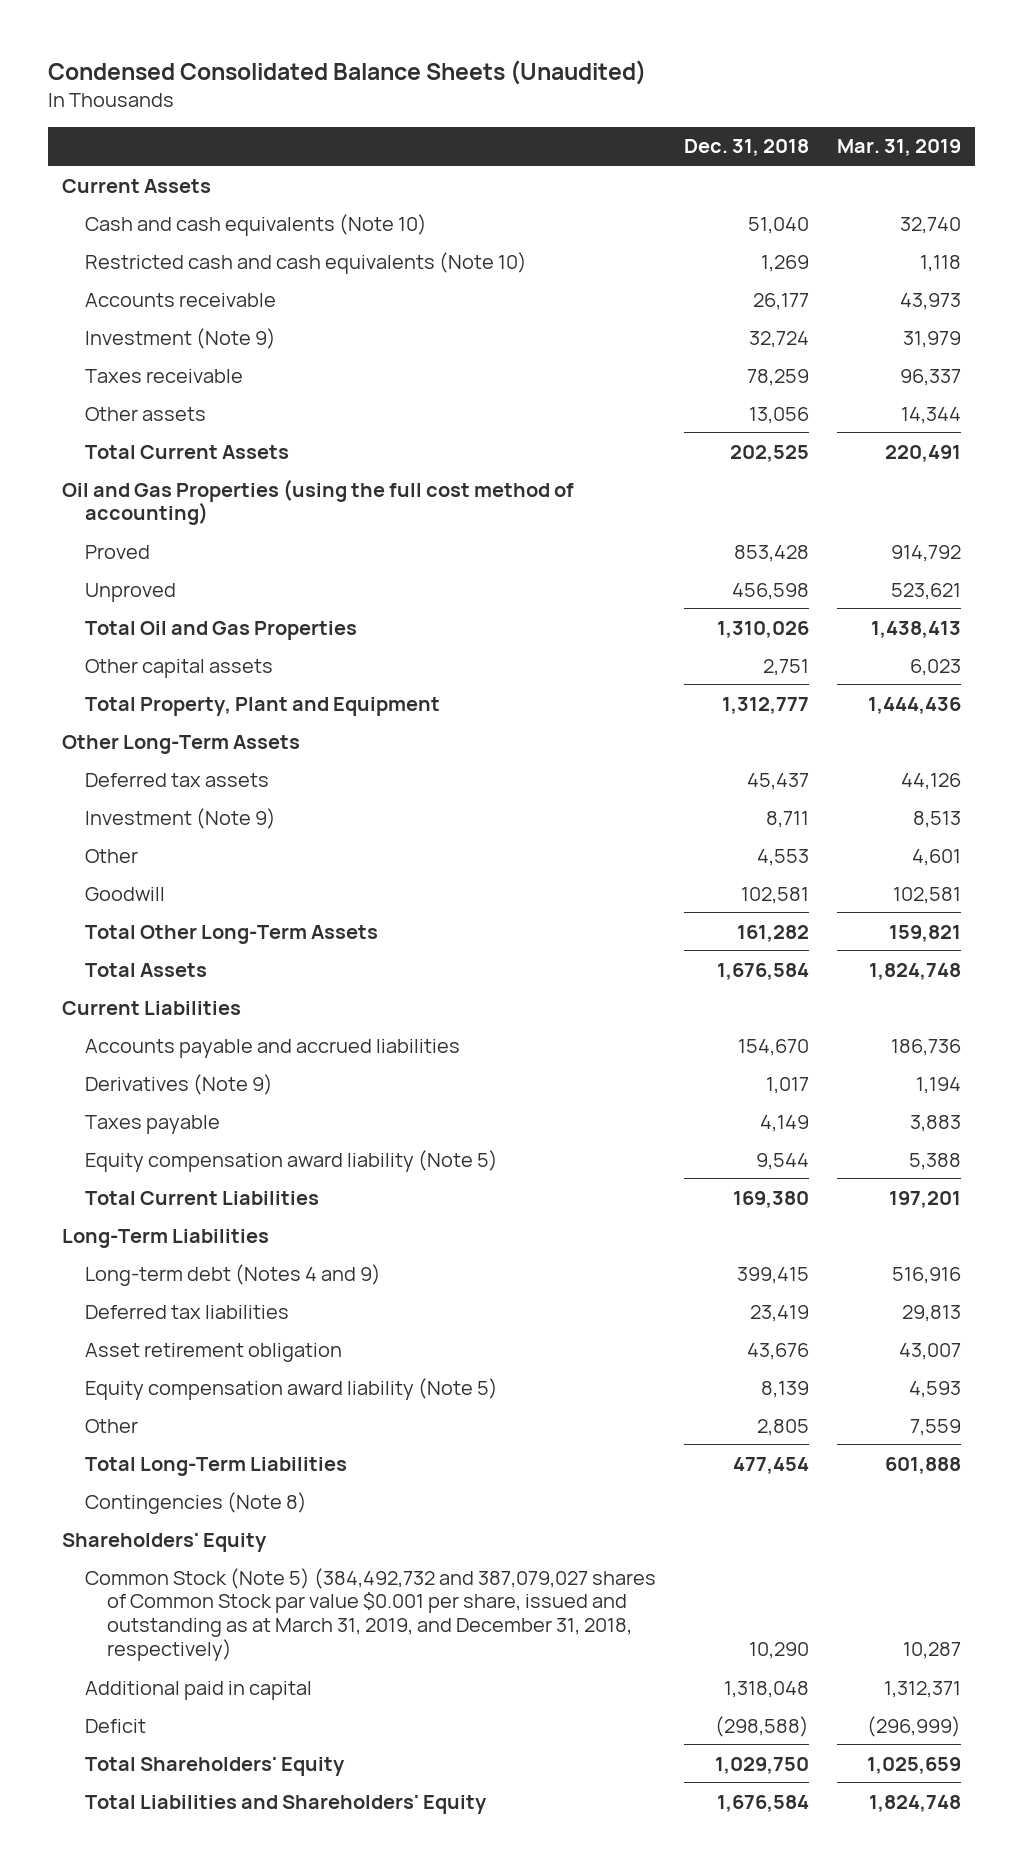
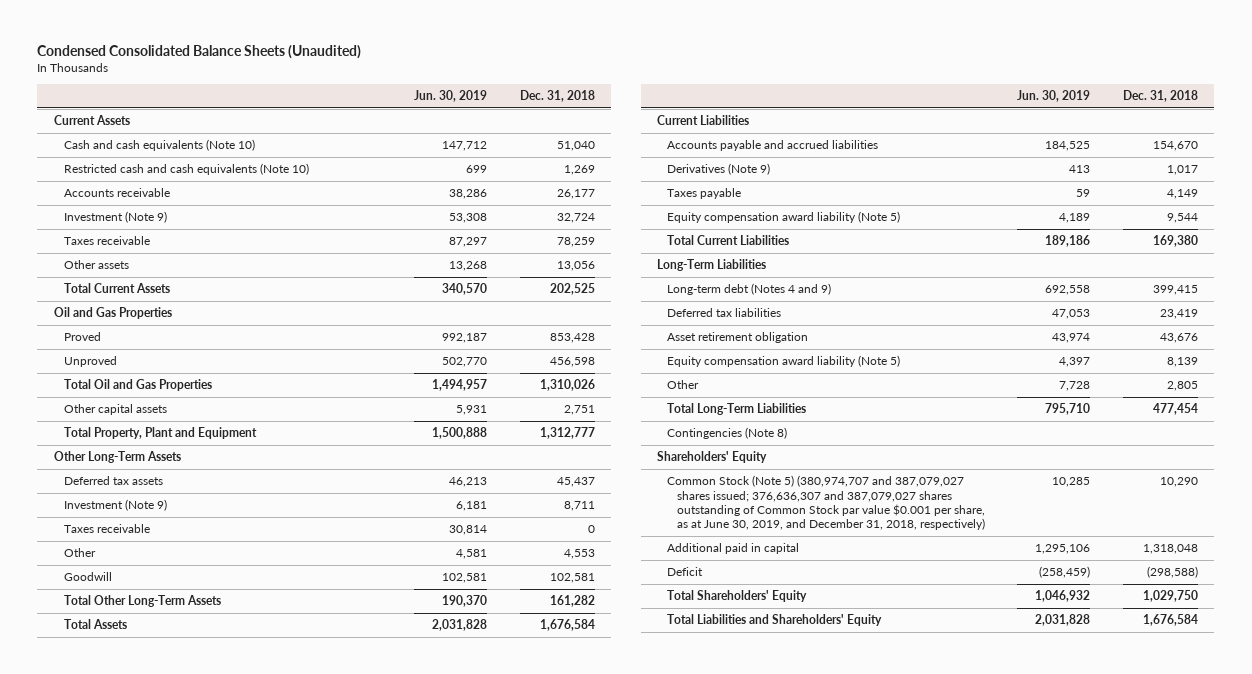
- | Dec. 31, 2018 | Mar. 31, 2019
+ | Jun. 30, 2019 | Dec. 31, 2018
- Oil and Gas Properties (using the full cost method of accounting)
+ Oil and Gas Properties
+ Taxes receivable | 30,814 | 0
- Common Stock (Note 5) (384,492,732 and 387,079,027 shares of Common Stock par value $0.001 per share, issued and outstanding as at March 31, 2019, and December 31, 2018, respectively) | 10,290 | 10,287
+ Common Stock (Note 5) (380,974,707 and 387,079,027 shares issued; 376,636,307 and 387,079,027 shares outstanding of Common Stock par value $0.001 per share, as at June 30, 2019, and December 31, 2018, respectively) | 10,285 | 10,290

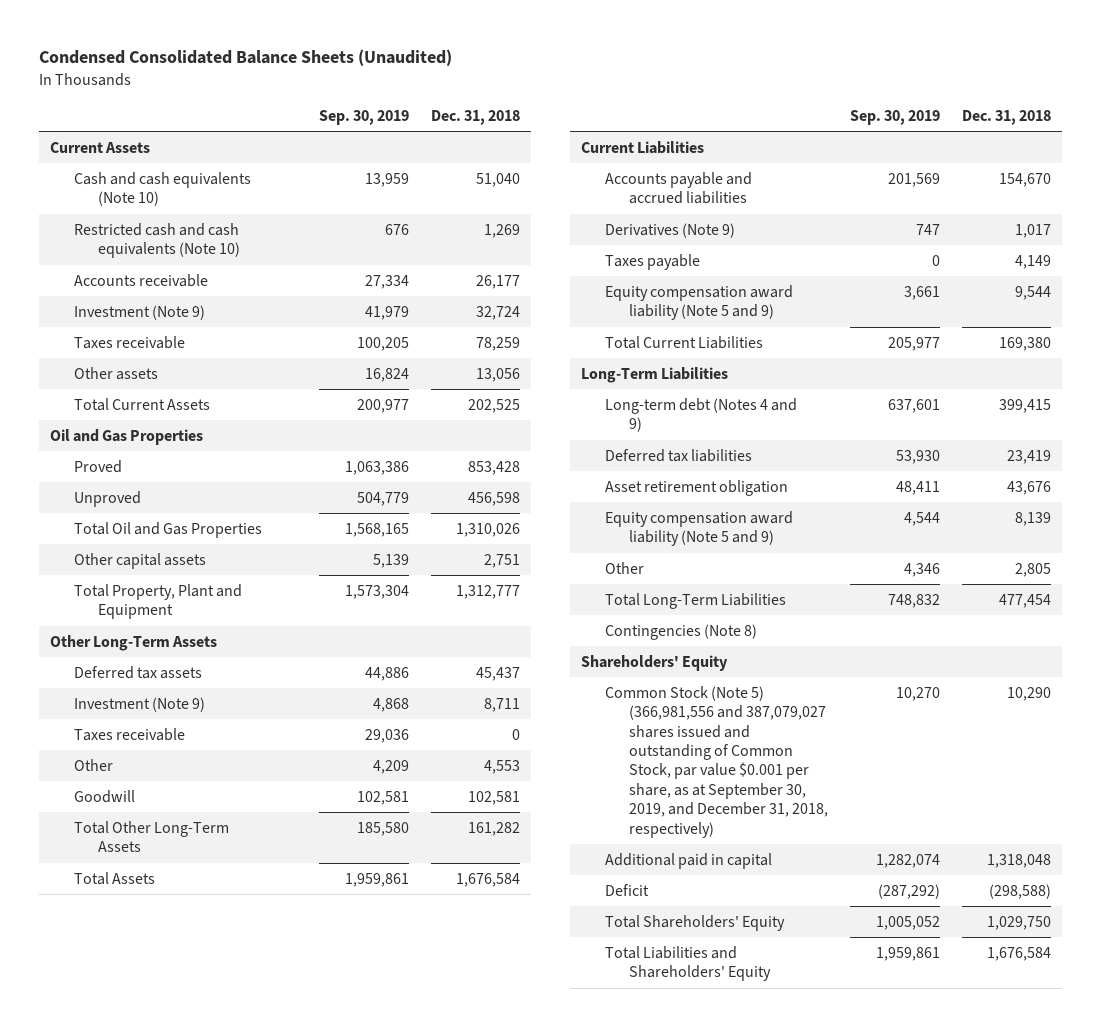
- | Jun. 30, 2019 | Dec. 31, 2018
+ | Sep. 30, 2019 | Dec. 31, 2018
- Equity compensation award liability (Note 5) | 4,189 | 9,544
+ Equity compensation award liability (Note 5 and 9) | 3,661 | 9,544
- Equity compensation award liability (Note 5) | 4,397 | 8,139
+ Equity compensation award liability (Note 5 and 9) | 4,544 | 8,139
- Common Stock (Note 5) (380,974,707 and 387,079,027 shares issued; 376,636,307 and 387,079,027 shares outstanding of Common Stock par value $0.001 per share, as at June 30, 2019, and December 31, 2018, respectively) | 10,285 | 10,290
+ Common Stock (Note 5) (366,981,556 and 387,079,027 shares issued and outstanding of Common Stock, par value $0.001 per share, as at September 30, 2019, and December 31, 2018, respectively) | 10,270 | 10,290

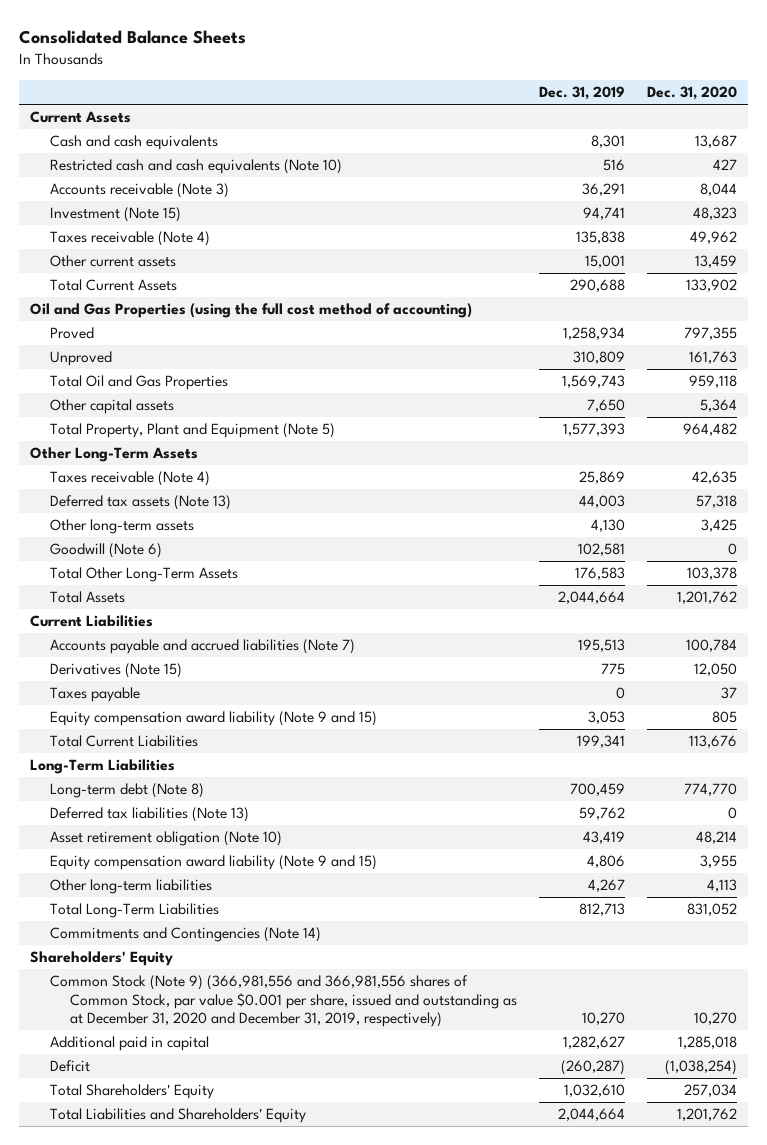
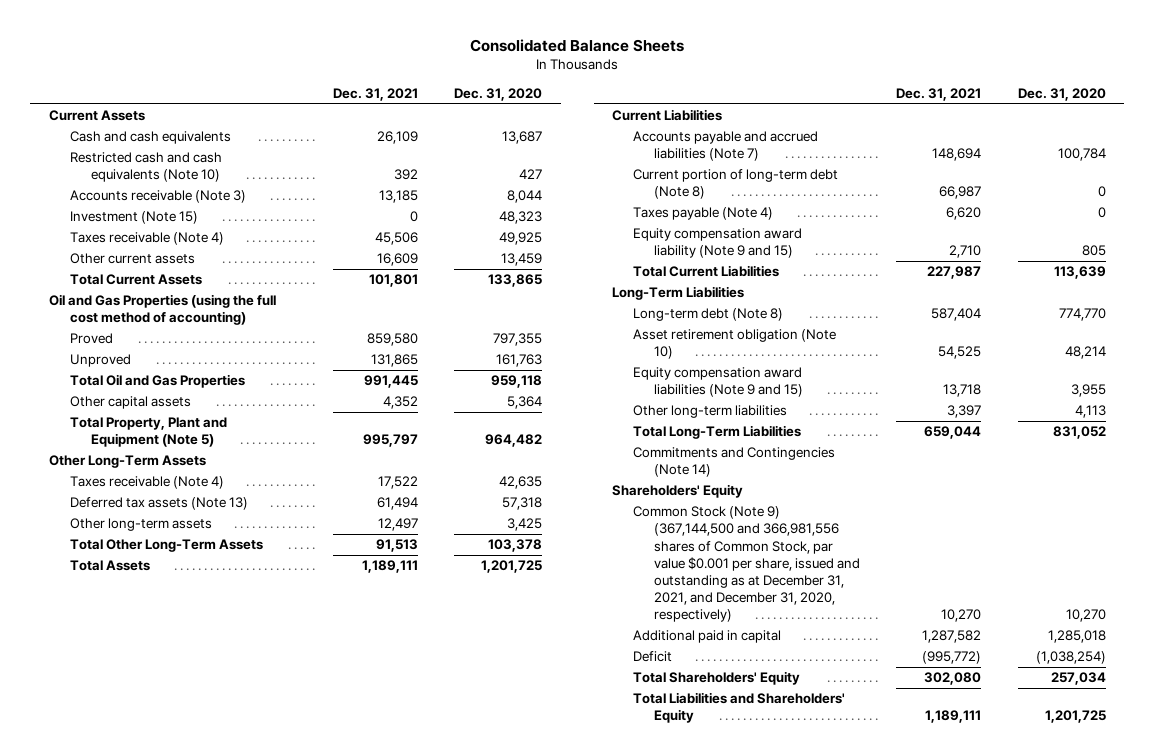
- | Dec. 31, 2019 | Dec. 31, 2020
+ | Dec. 31, 2021 | Dec. 31, 2020
- Taxes receivable (Note 4) | 135,838 | 49,962
+ Taxes receivable (Note 4) | 45,506 | 49,925
- Total Current Assets | 290,688 | 133,902
+ Total Current Assets | 101,801 | 133,865
- Goodwill (Note 6) | 102,581 | 0
- Total Assets | 2,044,664 | 1,201,762
+ Total Assets | 1,189,111 | 1,201,725
- Derivatives (Note 15) | 775 | 12,050
- Taxes payable | 0 | 37
+ Current portion of long-term debt (Note 8) | 66,987 | 0
+ Taxes payable (Note 4) | 6,620 | 0
- Total Current Liabilities | 199,341 | 113,676
+ Total Current Liabilities | 227,987 | 113,639
- Deferred tax liabilities (Note 13) | 59,762 | 0
- Equity compensation award liability (Note 9 and 15) | 4,806 | 3,955
+ Equity compensation award liabilities (Note 9 and 15) | 13,718 | 3,955
- Common Stock (Note 9) (366,981,556 and 366,981,556 shares of Common Stock, par value $0.001 per share, issued and outstanding as at December 31, 2020 and December 31, 2019, respectively) | 10,270 | 10,270
+ Common Stock (Note 9) (367,144,500 and 366,981,556 shares of Common Stock, par value $0.001 per share, issued and outstanding as at December 31, 2021, and December 31, 2020, respectively) | 10,270 | 10,270
- Total Liabilities and Shareholders' Equity | 2,044,664 | 1,201,762
+ Total Liabilities and Shareholders' Equity | 1,189,111 | 1,201,725

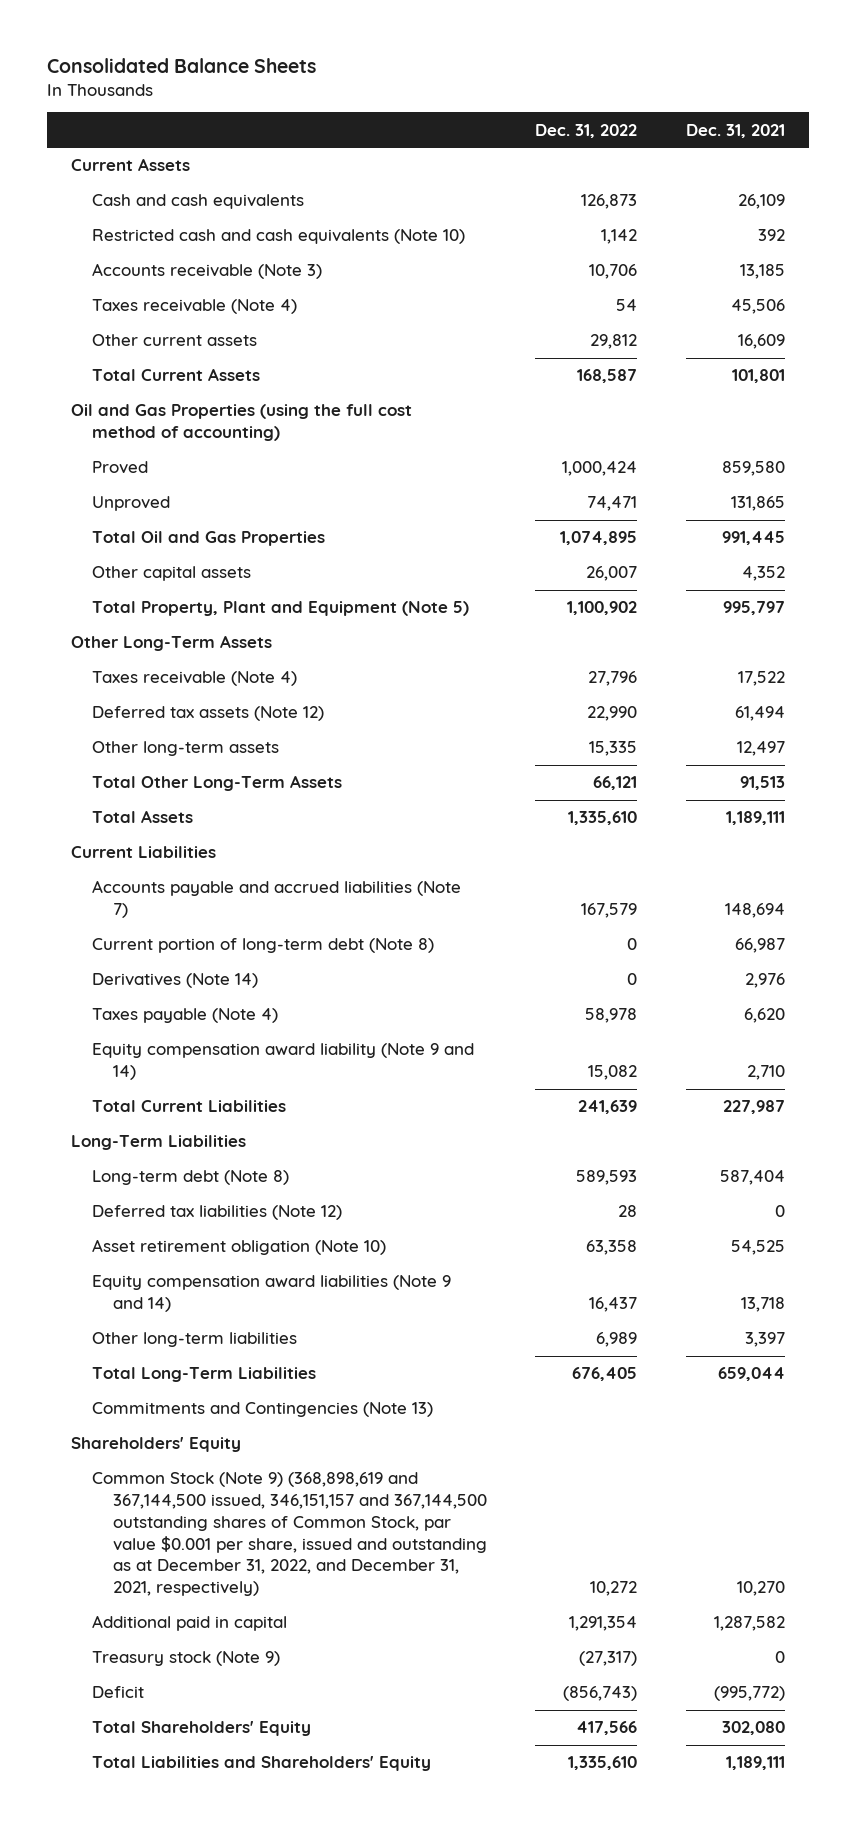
- | Dec. 31, 2021 | Dec. 31, 2020
+ | Dec. 31, 2022 | Dec. 31, 2021
- Investment (Note 15) | 0 | 48,323
- Deferred tax assets (Note 13) | 61,494 | 57,318
+ Deferred tax assets (Note 12) | 22,990 | 61,494
+ Derivatives (Note 14) | 0 | 2,976
- Equity compensation award liability (Note 9 and 15) | 2,710 | 805
+ Equity compensation award liability (Note 9 and 14) | 15,082 | 2,710
+ Deferred tax liabilities (Note 12) | 28 | 0
- Equity compensation award liabilities (Note 9 and 15) | 13,718 | 3,955
+ Equity compensation award liabilities (Note 9 and 14) | 16,437 | 13,718
- Commitments and Contingencies (Note 14)
+ Commitments and Contingencies (Note 13)
- Common Stock (Note 9) (367,144,500 and 366,981,556 shares of Common Stock, par value $0.001 per share, issued and outstanding as at December 31, 2021, and December 31, 2020, respectively) | 10,270 | 10,270
+ Common Stock (Note 9) (368,898,619 and 367,144,500 issued, 346,151,157 and 367,144,500 outstanding shares of Common Stock, par value $0.001 per share, issued and outstanding as at December 31, 2022, and December 31, 2021, respectively) | 10,272 | 10,270
+ Treasury stock (Note 9) | (27,317) | 0

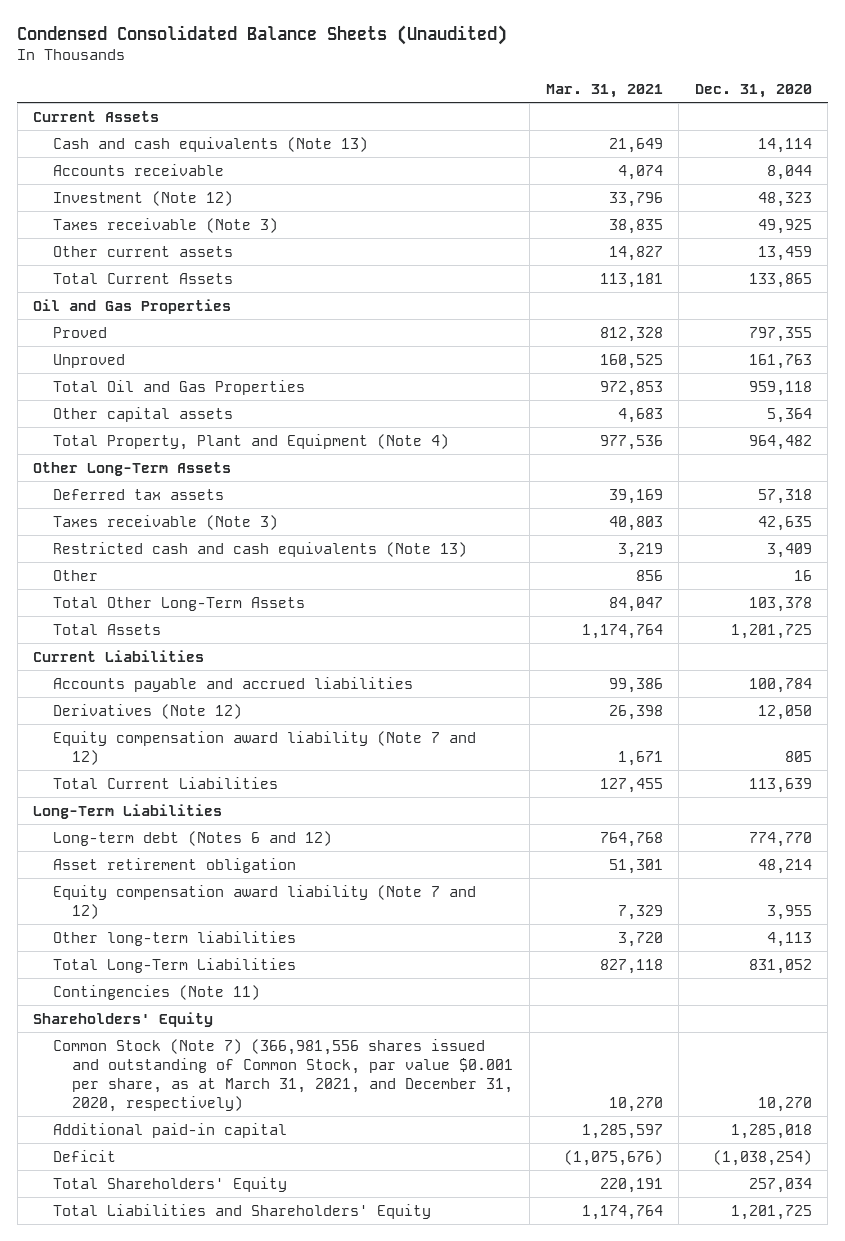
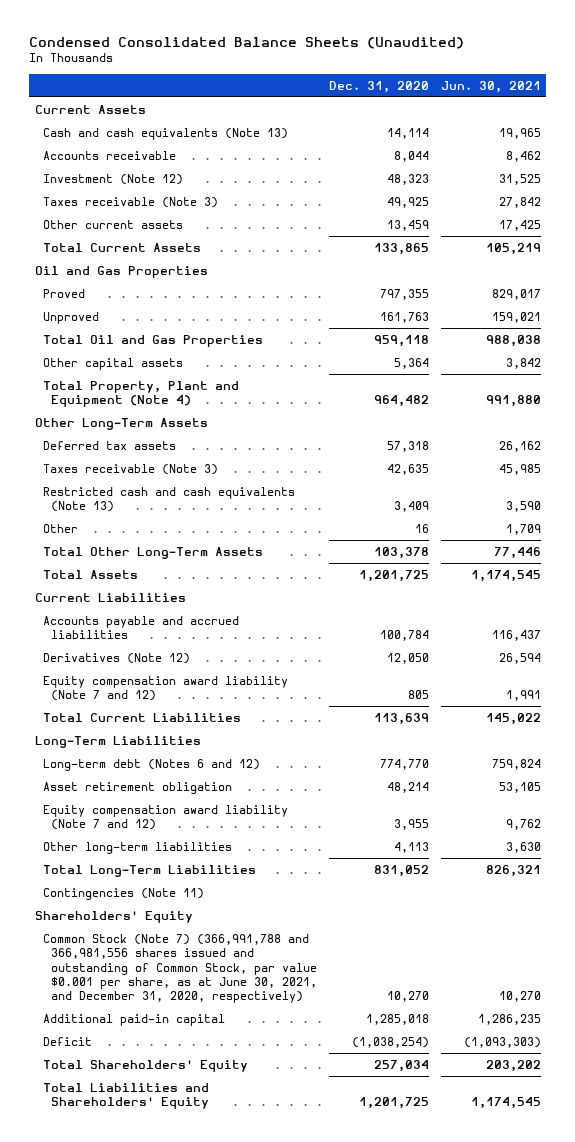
- | Mar. 31, 2021 | Dec. 31, 2020
+ | Dec. 31, 2020 | Jun. 30, 2021
- Common Stock (Note 7) (366,981,556 shares issued and outstanding of Common Stock, par value $0.001 per share, as at March 31, 2021, and December 31, 2020, respectively) | 10,270 | 10,270
+ Common Stock (Note 7) (366,991,788 and 366,981,556 shares issued and outstanding of Common Stock, par value $0.001 per share, as at June 30, 2021, and December 31, 2020, respectively) | 10,270 | 10,270

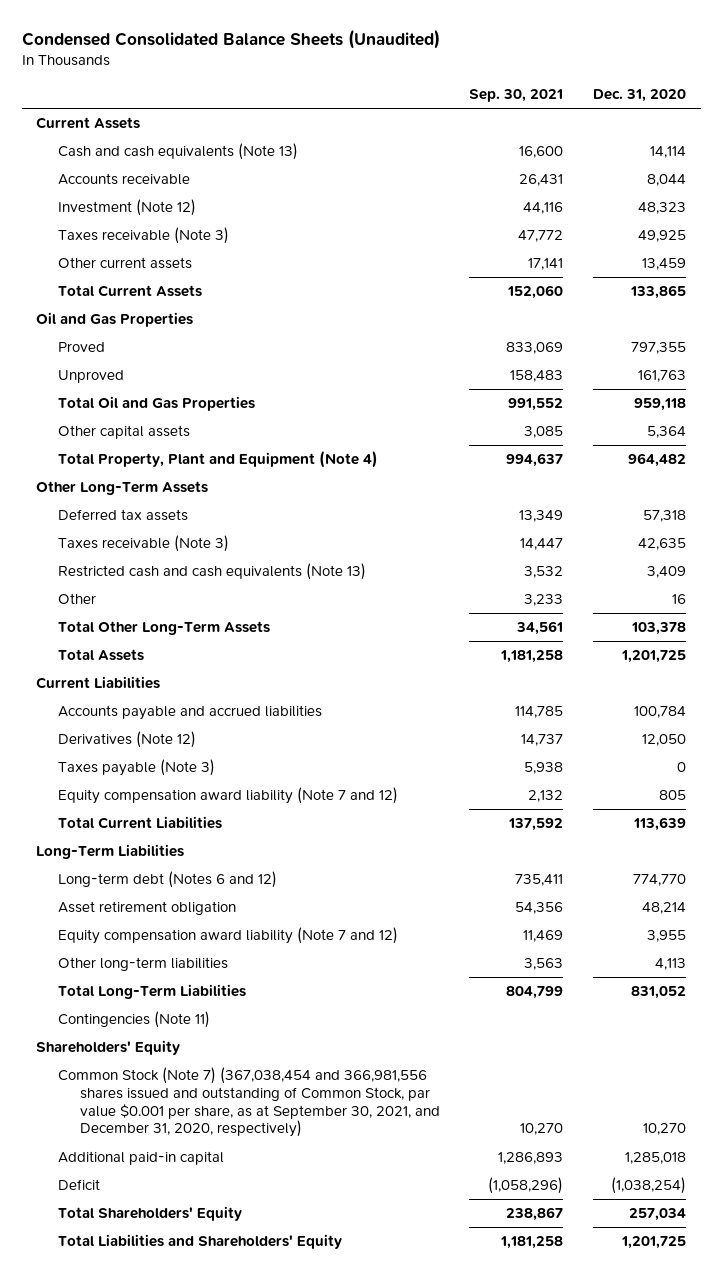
- | Dec. 31, 2020 | Jun. 30, 2021
+ | Sep. 30, 2021 | Dec. 31, 2020
+ Taxes payable (Note 3) | 5,938 | 0
- Common Stock (Note 7) (366,991,788 and 366,981,556 shares issued and outstanding of Common Stock, par value $0.001 per share, as at June 30, 2021, and December 31, 2020, respectively) | 10,270 | 10,270
+ Common Stock (Note 7) (367,038,454 and 366,981,556 shares issued and outstanding of Common Stock, par value $0.001 per share, as at September 30, 2021, and December 31, 2020, respectively) | 10,270 | 10,270

